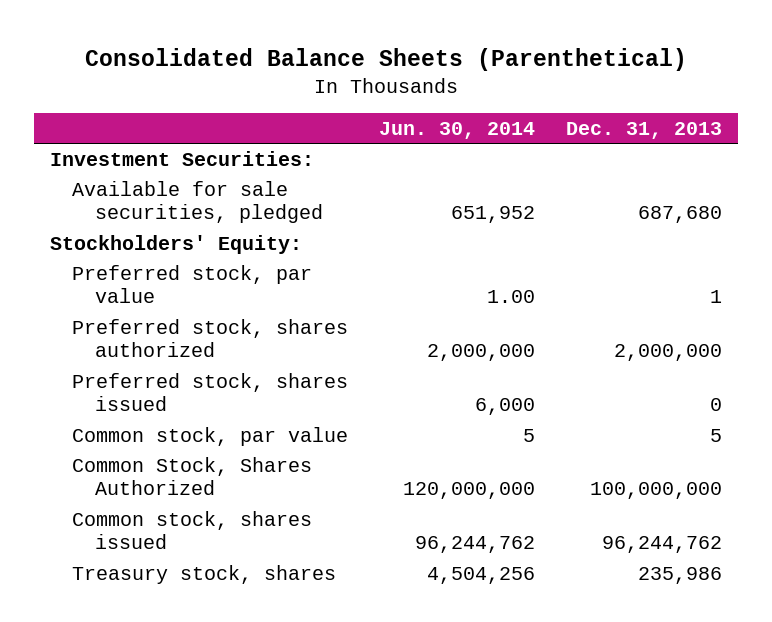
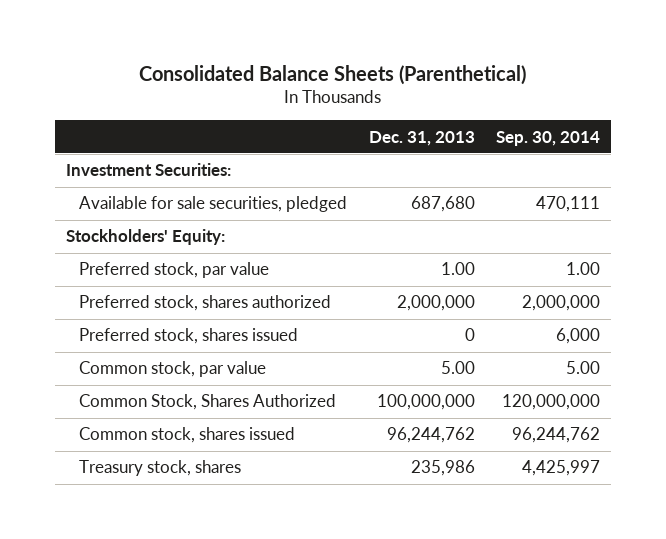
- | Jun. 30, 2014 | Dec. 31, 2013
+ | Dec. 31, 2013 | Sep. 30, 2014
- Preferred stock, par value | 1.00 | 1
+ Preferred stock, par value | 1.00 | 1.00
- Common stock, par value | 5 | 5
+ Common stock, par value | 5.00 | 5.00

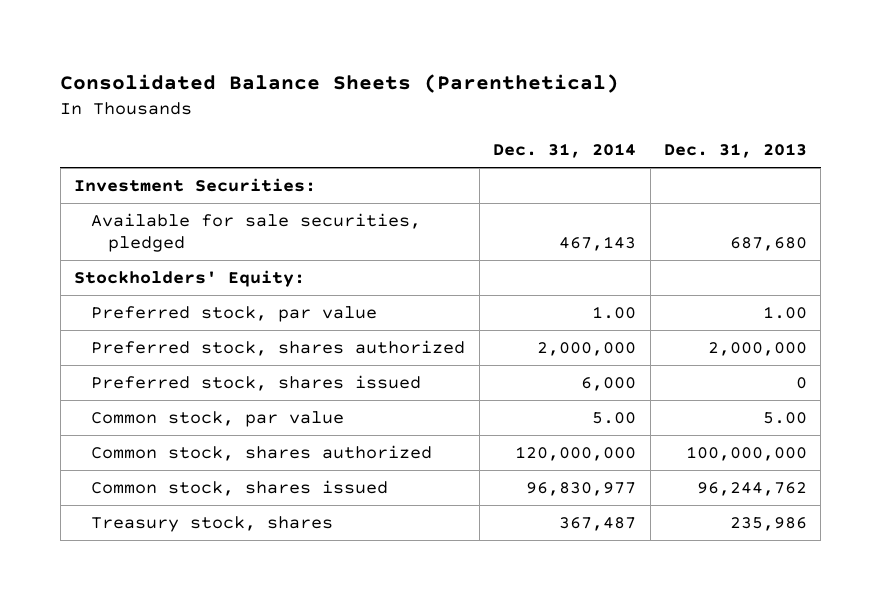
- | Dec. 31, 2013 | Sep. 30, 2014
+ | Dec. 31, 2014 | Dec. 31, 2013
- Common Stock, Shares Authorized | 100,000,000 | 120,000,000
+ Common stock, shares authorized | 120,000,000 | 100,000,000

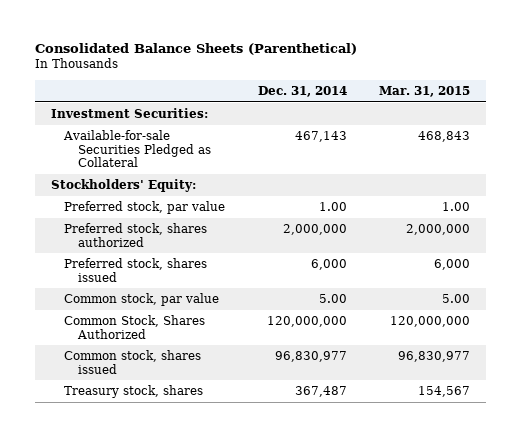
- | Dec. 31, 2014 | Dec. 31, 2013
+ | Dec. 31, 2014 | Mar. 31, 2015
- Available for sale securities, pledged | 467,143 | 687,680
+ Available-for-sale Securities Pledged as Collateral | 467,143 | 468,843
- Common stock, shares authorized | 120,000,000 | 100,000,000
+ Common Stock, Shares Authorized | 120,000,000 | 120,000,000

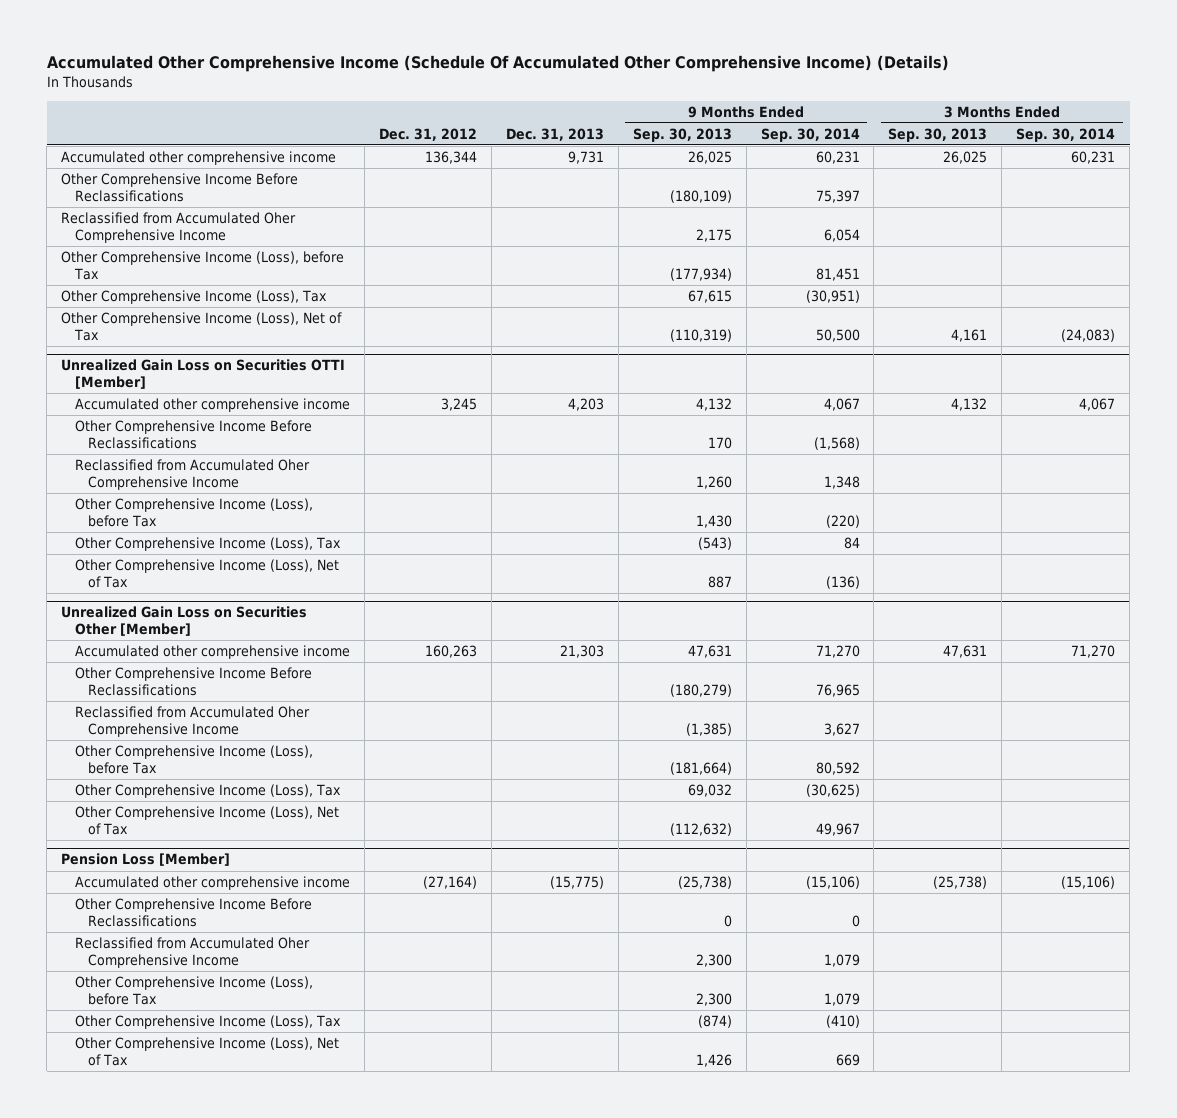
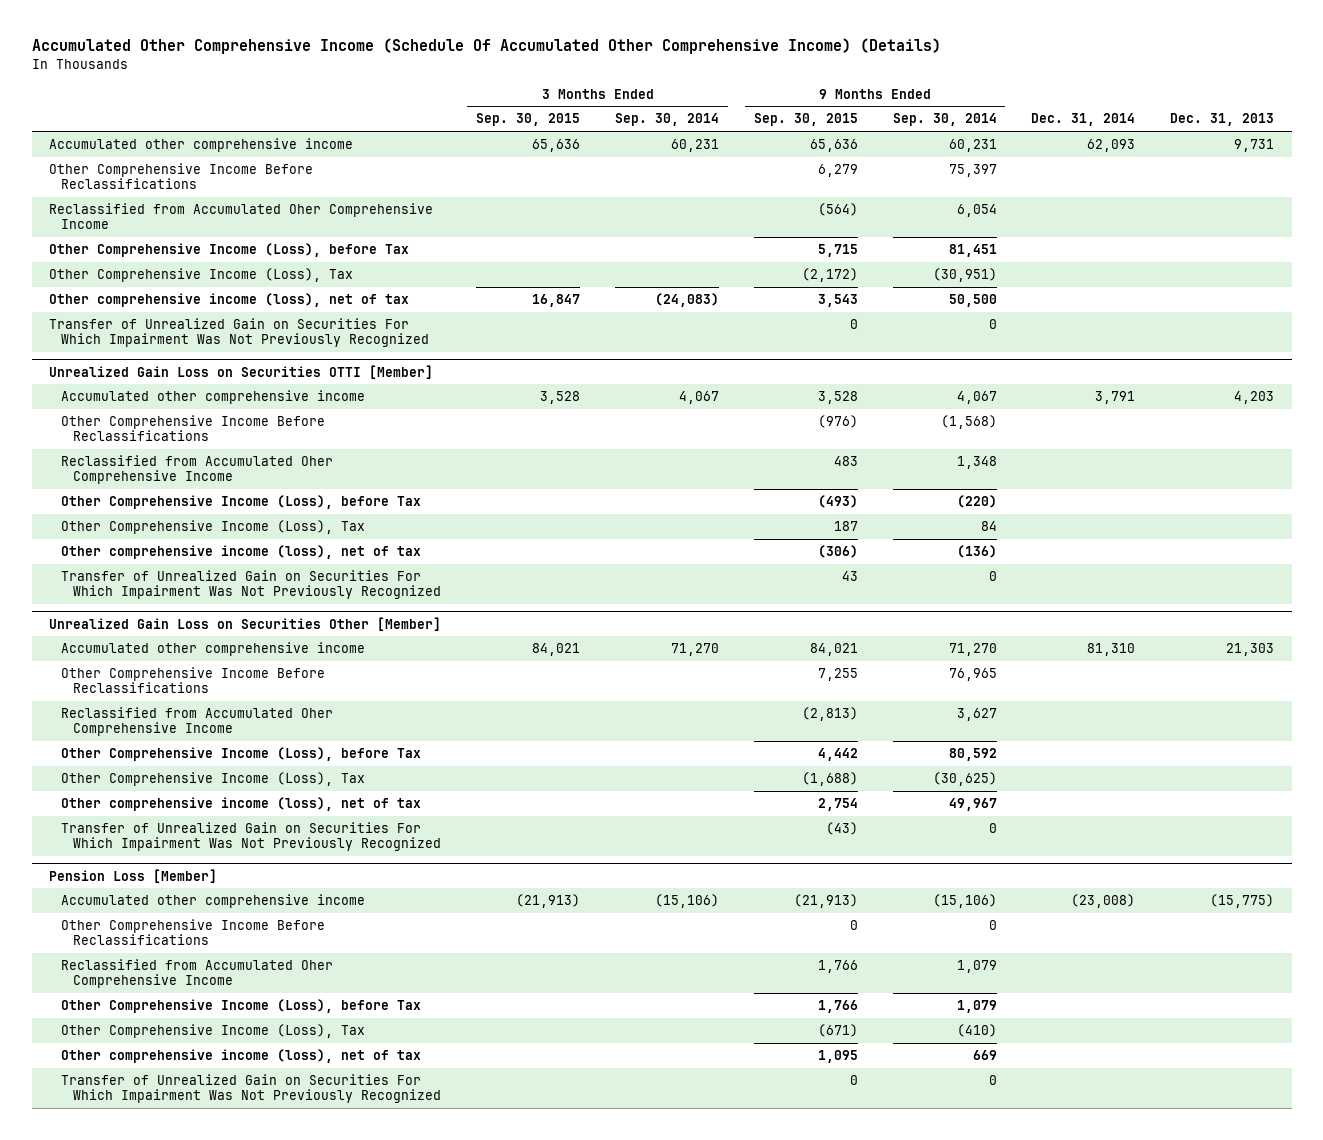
- | Dec. 31, 2012 | Dec. 31, 2013 | 9 Months Ended Sep. 30, 2013 | 9 Months Ended Sep. 30, 2014 | 3 Months Ended Sep. 30, 2013 | 3 Months Ended Sep. 30, 2014
+ | 3 Months Ended Sep. 30, 2015 | 3 Months Ended Sep. 30, 2014 | 9 Months Ended Sep. 30, 2015 | 9 Months Ended Sep. 30, 2014 | Dec. 31, 2014 | Dec. 31, 2013
- Other Comprehensive Income (Loss), Net of Tax | | | (110,319) | 50,500 | 4,161 | (24,083)
+ Other comprehensive income (loss), net of tax | 16,847 | (24,083) | 3,543 | 50,500 | |
+ Transfer of Unrealized Gain on Securities For Which Impairment Was Not Previously Recognized | | | 0 | 0 | |
@ Unrealized Gain Loss on Securities OTTI [Member]
- Other Comprehensive Income (Loss), Net of Tax | | | 887 | (136) | |
+ Other comprehensive income (loss), net of tax | | | (306) | (136) | |
+ Transfer of Unrealized Gain on Securities For Which Impairment Was Not Previously Recognized | | | 43 | 0 | |
@ Unrealized Gain Loss on Securities Other [Member]
- Other Comprehensive Income (Loss), Net of Tax | | | (112,632) | 49,967 | |
+ Other comprehensive income (loss), net of tax | | | 2,754 | 49,967 | |
+ Transfer of Unrealized Gain on Securities For Which Impairment Was Not Previously Recognized | | | (43) | 0 | |
@ Pension Loss [Member]
- Other Comprehensive Income (Loss), Net of Tax | | | 1,426 | 669 | |
+ Other comprehensive income (loss), net of tax | | | 1,095 | 669 | |
+ Transfer of Unrealized Gain on Securities For Which Impairment Was Not Previously Recognized | | | 0 | 0 | |

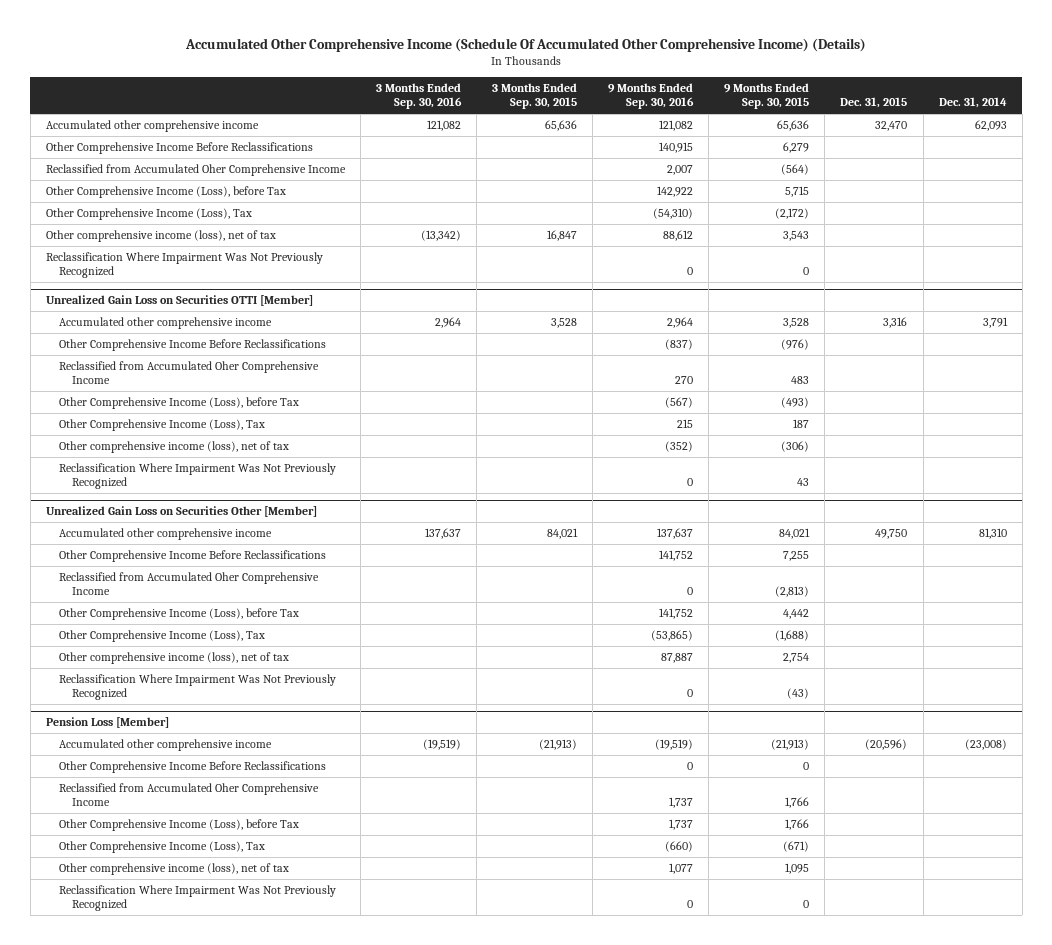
- | 3 Months Ended Sep. 30, 2015 | 3 Months Ended Sep. 30, 2014 | 9 Months Ended Sep. 30, 2015 | 9 Months Ended Sep. 30, 2014 | Dec. 31, 2014 | Dec. 31, 2013
+ | 3 Months Ended Sep. 30, 2016 | 3 Months Ended Sep. 30, 2015 | 9 Months Ended Sep. 30, 2016 | 9 Months Ended Sep. 30, 2015 | Dec. 31, 2015 | Dec. 31, 2014
- Transfer of Unrealized Gain on Securities For Which Impairment Was Not Previously Recognized | | | 0 | 0 | |
+ Reclassification Where Impairment Was Not Previously Recognized | | | 0 | 0 | |
@ Unrealized Gain Loss on Securities OTTI [Member]
- Transfer of Unrealized Gain on Securities For Which Impairment Was Not Previously Recognized | | | 43 | 0 | |
+ Reclassification Where Impairment Was Not Previously Recognized | | | 0 | 43 | |
@ Unrealized Gain Loss on Securities Other [Member]
- Transfer of Unrealized Gain on Securities For Which Impairment Was Not Previously Recognized | | | (43) | 0 | |
+ Reclassification Where Impairment Was Not Previously Recognized | | | 0 | (43) | |
@ Pension Loss [Member]
- Transfer of Unrealized Gain on Securities For Which Impairment Was Not Previously Recognized | | | 0 | 0 | |
+ Reclassification Where Impairment Was Not Previously Recognized | | | 0 | 0 | |

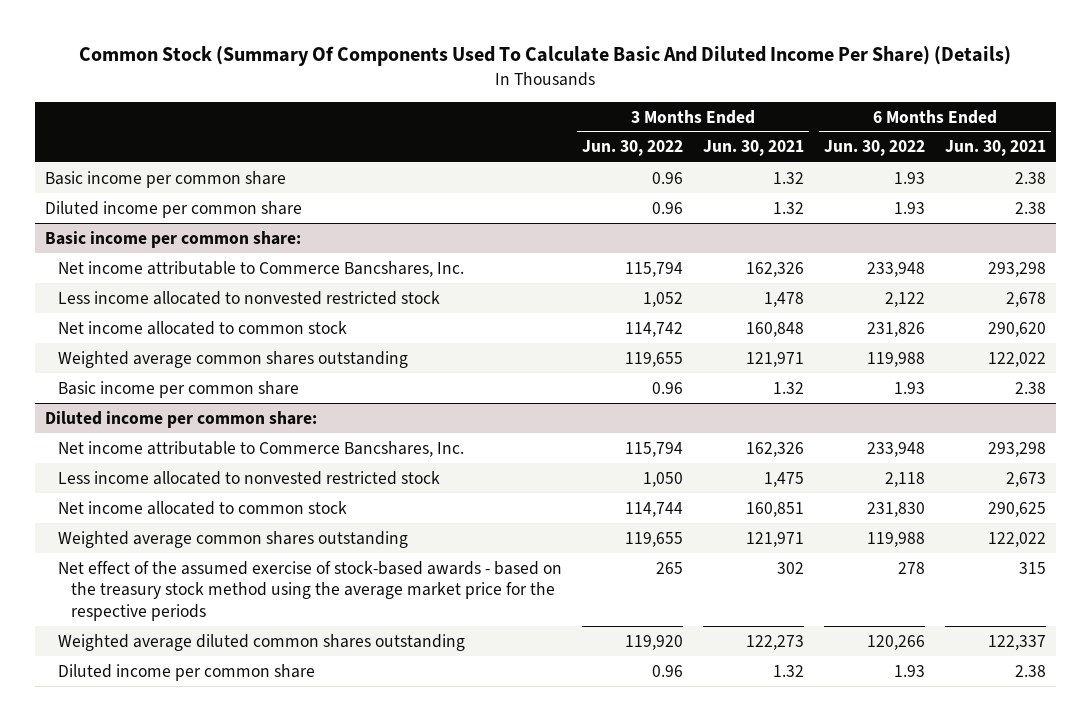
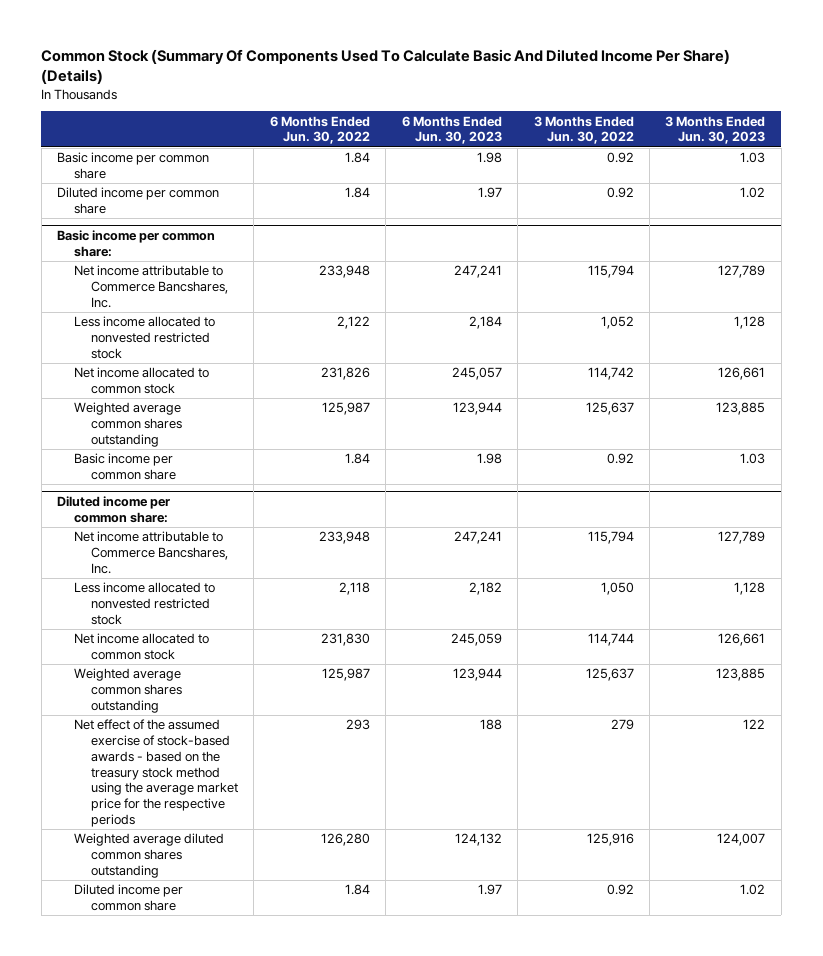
- | 3 Months Ended Jun. 30, 2022 | 3 Months Ended Jun. 30, 2021 | 6 Months Ended Jun. 30, 2022 | 6 Months Ended Jun. 30, 2021
+ | 6 Months Ended Jun. 30, 2022 | 6 Months Ended Jun. 30, 2023 | 3 Months Ended Jun. 30, 2022 | 3 Months Ended Jun. 30, 2023
- Basic income per common share | 0.96 | 1.32 | 1.93 | 2.38
- Diluted income per common share | 0.96 | 1.32 | 1.93 | 2.38
+ Basic income per common share | 1.84 | 1.98 | 0.92 | 1.03
+ Diluted income per common share | 1.84 | 1.97 | 0.92 | 1.02
@ Basic income per common share:
- Weighted average common shares outstanding | 119,655 | 121,971 | 119,988 | 122,022
- Basic income per common share | 0.96 | 1.32 | 1.93 | 2.38
+ Weighted average common shares outstanding | 125,987 | 123,944 | 125,637 | 123,885
+ Basic income per common share | 1.84 | 1.98 | 0.92 | 1.03
@ Diluted income per common share:
- Weighted average common shares outstanding | 119,655 | 121,971 | 119,988 | 122,022
- Net effect of the assumed exercise of stock-based awards - based on the treasury stock method using the average market price for the respective periods | 265 | 302 | 278 | 315
- Weighted average diluted common shares outstanding | 119,920 | 122,273 | 120,266 | 122,337
- Diluted income per common share | 0.96 | 1.32 | 1.93 | 2.38
+ Weighted average common shares outstanding | 125,987 | 123,944 | 125,637 | 123,885
+ Net effect of the assumed exercise of stock-based awards - based on the treasury stock method using the average market price for the respective periods | 293 | 188 | 279 | 122
+ Weighted average diluted common shares outstanding | 126,280 | 124,132 | 125,916 | 124,007
+ Diluted income per common share | 1.84 | 1.97 | 0.92 | 1.02

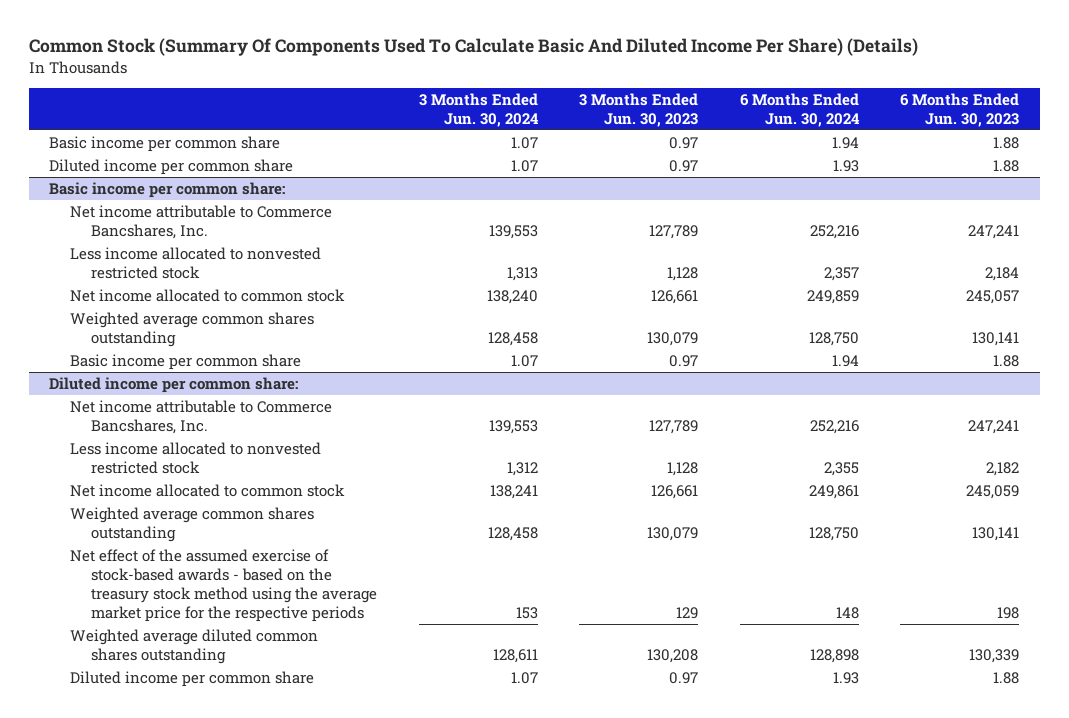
- | 6 Months Ended Jun. 30, 2022 | 6 Months Ended Jun. 30, 2023 | 3 Months Ended Jun. 30, 2022 | 3 Months Ended Jun. 30, 2023
+ | 3 Months Ended Jun. 30, 2024 | 3 Months Ended Jun. 30, 2023 | 6 Months Ended Jun. 30, 2024 | 6 Months Ended Jun. 30, 2023
- Basic income per common share | 1.84 | 1.98 | 0.92 | 1.03
- Diluted income per common share | 1.84 | 1.97 | 0.92 | 1.02
+ Basic income per common share | 1.07 | 0.97 | 1.94 | 1.88
+ Diluted income per common share | 1.07 | 0.97 | 1.93 | 1.88
@ Basic income per common share:
- Weighted average common shares outstanding | 125,987 | 123,944 | 125,637 | 123,885
- Basic income per common share | 1.84 | 1.98 | 0.92 | 1.03
+ Weighted average common shares outstanding | 128,458 | 130,079 | 128,750 | 130,141
+ Basic income per common share | 1.07 | 0.97 | 1.94 | 1.88
@ Diluted income per common share:
- Weighted average common shares outstanding | 125,987 | 123,944 | 125,637 | 123,885
- Net effect of the assumed exercise of stock-based awards - based on the treasury stock method using the average market price for the respective periods | 293 | 188 | 279 | 122
- Weighted average diluted common shares outstanding | 126,280 | 124,132 | 125,916 | 124,007
- Diluted income per common share | 1.84 | 1.97 | 0.92 | 1.02
+ Weighted average common shares outstanding | 128,458 | 130,079 | 128,750 | 130,141
+ Net effect of the assumed exercise of stock-based awards - based on the treasury stock method using the average market price for the respective periods | 153 | 129 | 148 | 198
+ Weighted average diluted common shares outstanding | 128,611 | 130,208 | 128,898 | 130,339
+ Diluted income per common share | 1.07 | 0.97 | 1.93 | 1.88

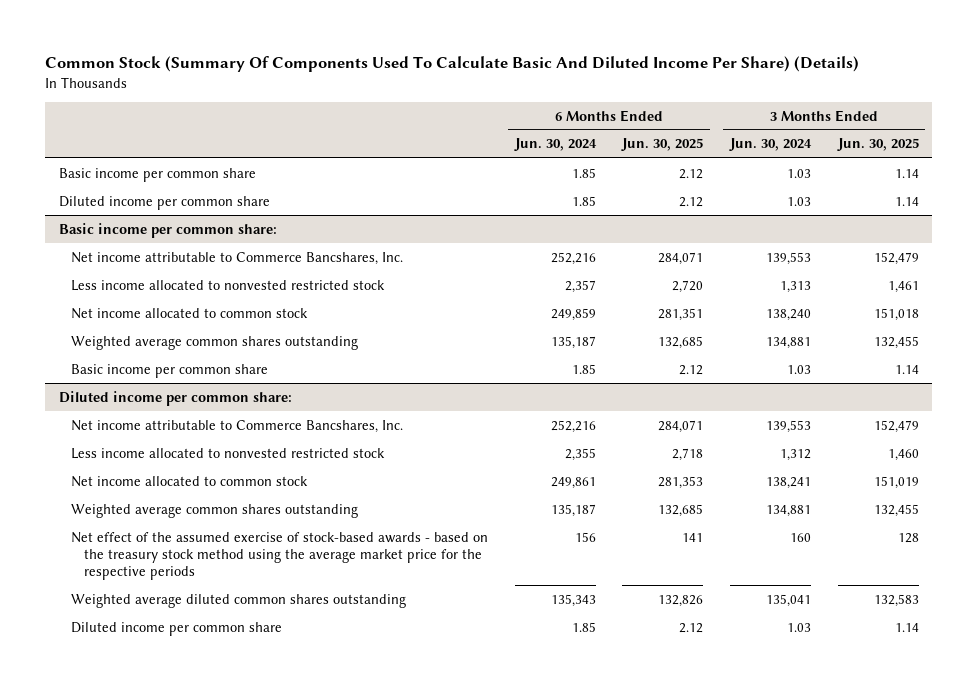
- | 3 Months Ended Jun. 30, 2024 | 3 Months Ended Jun. 30, 2023 | 6 Months Ended Jun. 30, 2024 | 6 Months Ended Jun. 30, 2023
+ | 6 Months Ended Jun. 30, 2024 | 6 Months Ended Jun. 30, 2025 | 3 Months Ended Jun. 30, 2024 | 3 Months Ended Jun. 30, 2025
- Basic income per common share | 1.07 | 0.97 | 1.94 | 1.88
- Diluted income per common share | 1.07 | 0.97 | 1.93 | 1.88
+ Basic income per common share | 1.85 | 2.12 | 1.03 | 1.14
+ Diluted income per common share | 1.85 | 2.12 | 1.03 | 1.14
@ Basic income per common share:
- Weighted average common shares outstanding | 128,458 | 130,079 | 128,750 | 130,141
- Basic income per common share | 1.07 | 0.97 | 1.94 | 1.88
+ Weighted average common shares outstanding | 135,187 | 132,685 | 134,881 | 132,455
+ Basic income per common share | 1.85 | 2.12 | 1.03 | 1.14
@ Diluted income per common share:
- Weighted average common shares outstanding | 128,458 | 130,079 | 128,750 | 130,141
- Net effect of the assumed exercise of stock-based awards - based on the treasury stock method using the average market price for the respective periods | 153 | 129 | 148 | 198
- Weighted average diluted common shares outstanding | 128,611 | 130,208 | 128,898 | 130,339
- Diluted income per common share | 1.07 | 0.97 | 1.93 | 1.88
+ Weighted average common shares outstanding | 135,187 | 132,685 | 134,881 | 132,455
+ Net effect of the assumed exercise of stock-based awards - based on the treasury stock method using the average market price for the respective periods | 156 | 141 | 160 | 128
+ Weighted average diluted common shares outstanding | 135,343 | 132,826 | 135,041 | 132,583
+ Diluted income per common share | 1.85 | 2.12 | 1.03 | 1.14

